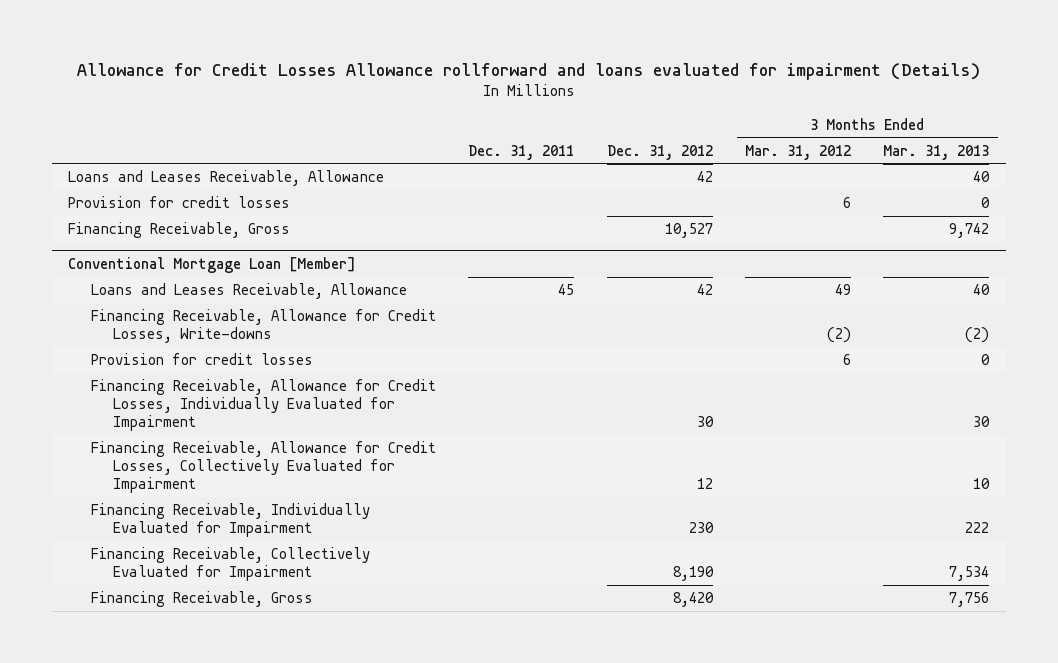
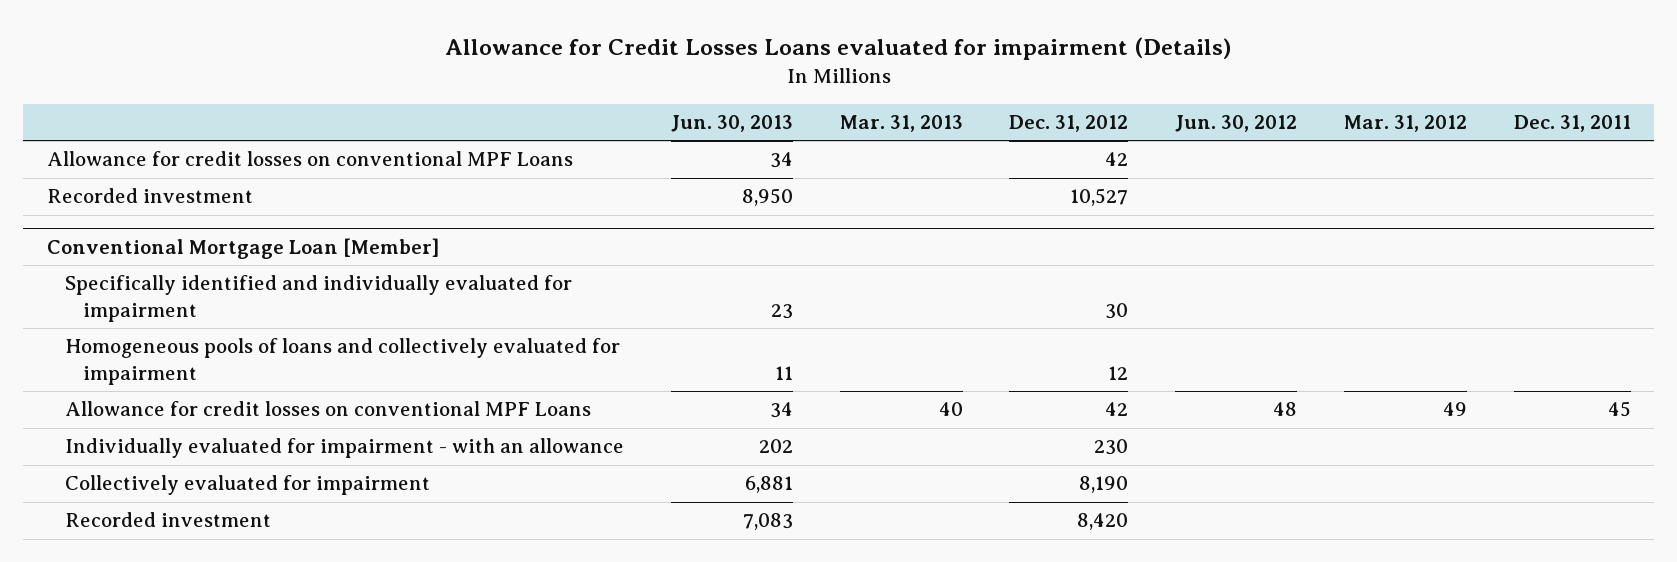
- Allowance for Credit Losses Allowance rollforward and loans evaluated for impairment (Details)
+ Allowance for Credit Losses Loans evaluated for impairment (Details)
- | Dec. 31, 2011 | Dec. 31, 2012 | 3 Months Ended Mar. 31, 2012 | 3 Months Ended Mar. 31, 2013
+ | Jun. 30, 2013 | Mar. 31, 2013 | Dec. 31, 2012 | Jun. 30, 2012 | Mar. 31, 2012 | Dec. 31, 2011
- Loans and Leases Receivable, Allowance | | 42 | | 40
- Provision for credit losses | | | 6 | 0
- Financing Receivable, Gross | | 10,527 | | 9,742
+ Allowance for credit losses on conventional MPF Loans | 34 | | 42 | | |
+ Recorded investment | 8,950 | | 10,527 | | |
@ Conventional Mortgage Loan [Member]
- Loans and Leases Receivable, Allowance | 45 | 42 | 49 | 40
- Financing Receivable, Allowance for Credit Losses, Write-downs | | | (2) | (2)
- Provision for credit losses | | | 6 | 0
- Financing Receivable, Allowance for Credit Losses, Individually Evaluated for Impairment | | 30 | | 30
- Financing Receivable, Allowance for Credit Losses, Collectively Evaluated for Impairment | | 12 | | 10
- Financing Receivable, Individually Evaluated for Impairment | | 230 | | 222
- Financing Receivable, Collectively Evaluated for Impairment | | 8,190 | | 7,534
- Financing Receivable, Gross | | 8,420 | | 7,756
+ Specifically identified and individually evaluated for impairment | 23 | | 30 | | |
+ Homogeneous pools of loans and collectively evaluated for impairment | 11 | | 12 | | |
+ Allowance for credit losses on conventional MPF Loans | 34 | 40 | 42 | 48 | 49 | 45
+ Individually evaluated for impairment - with an allowance | 202 | | 230 | | |
+ Collectively evaluated for impairment | 6,881 | | 8,190 | | |
+ Recorded investment | 7,083 | | 8,420 | | |

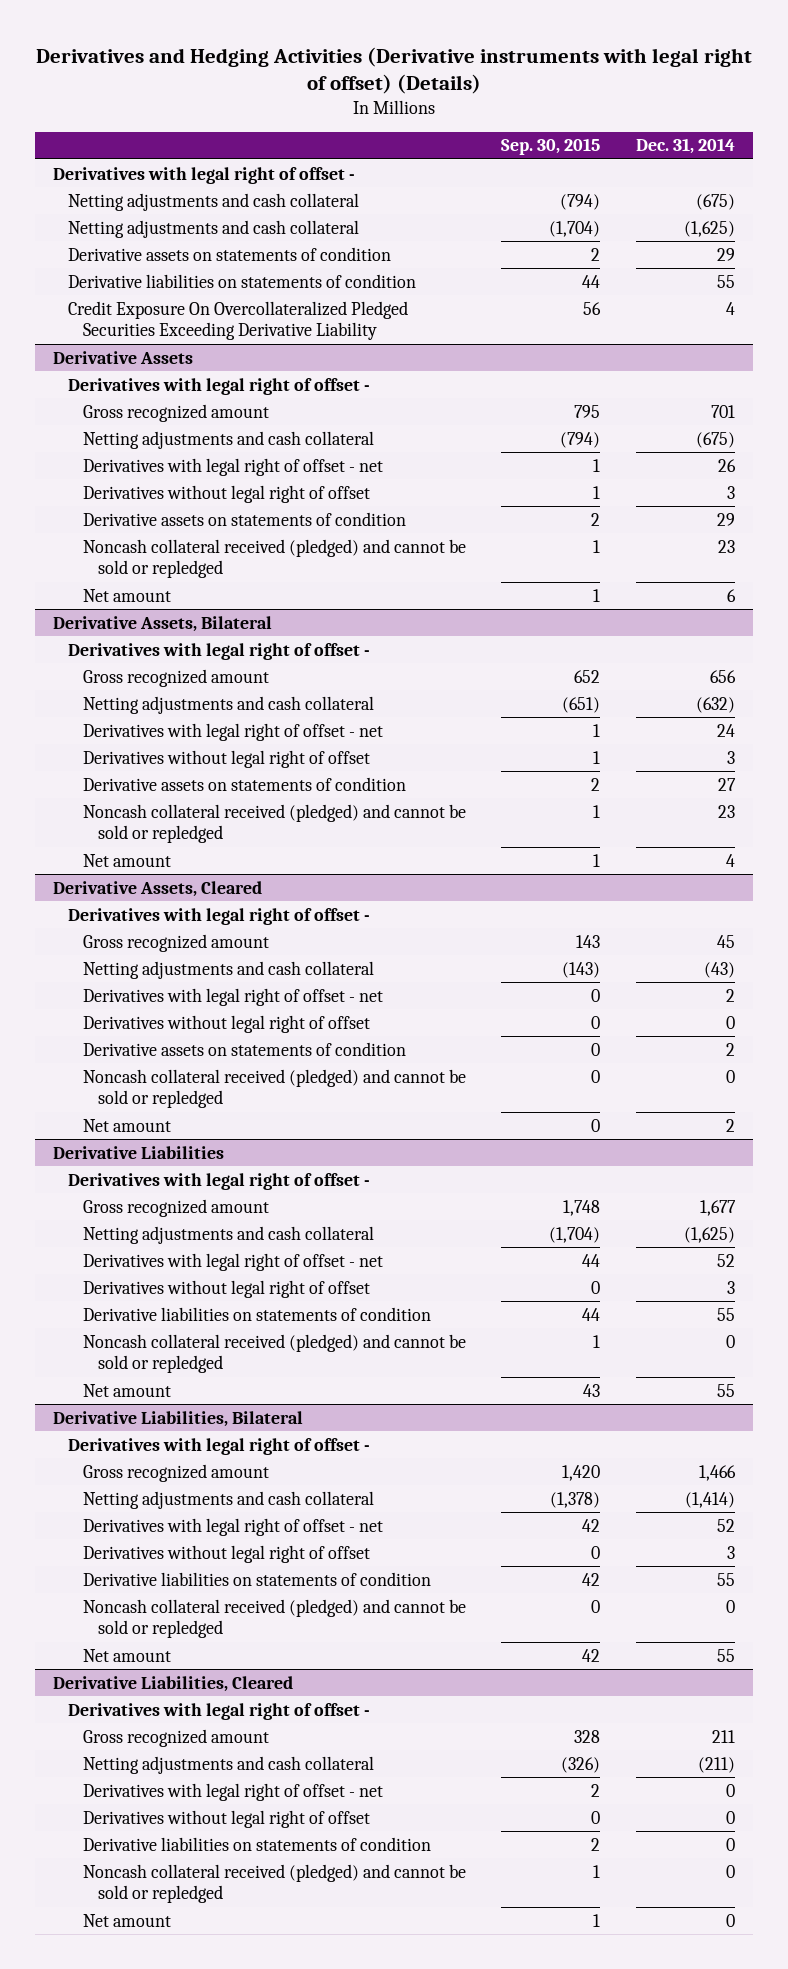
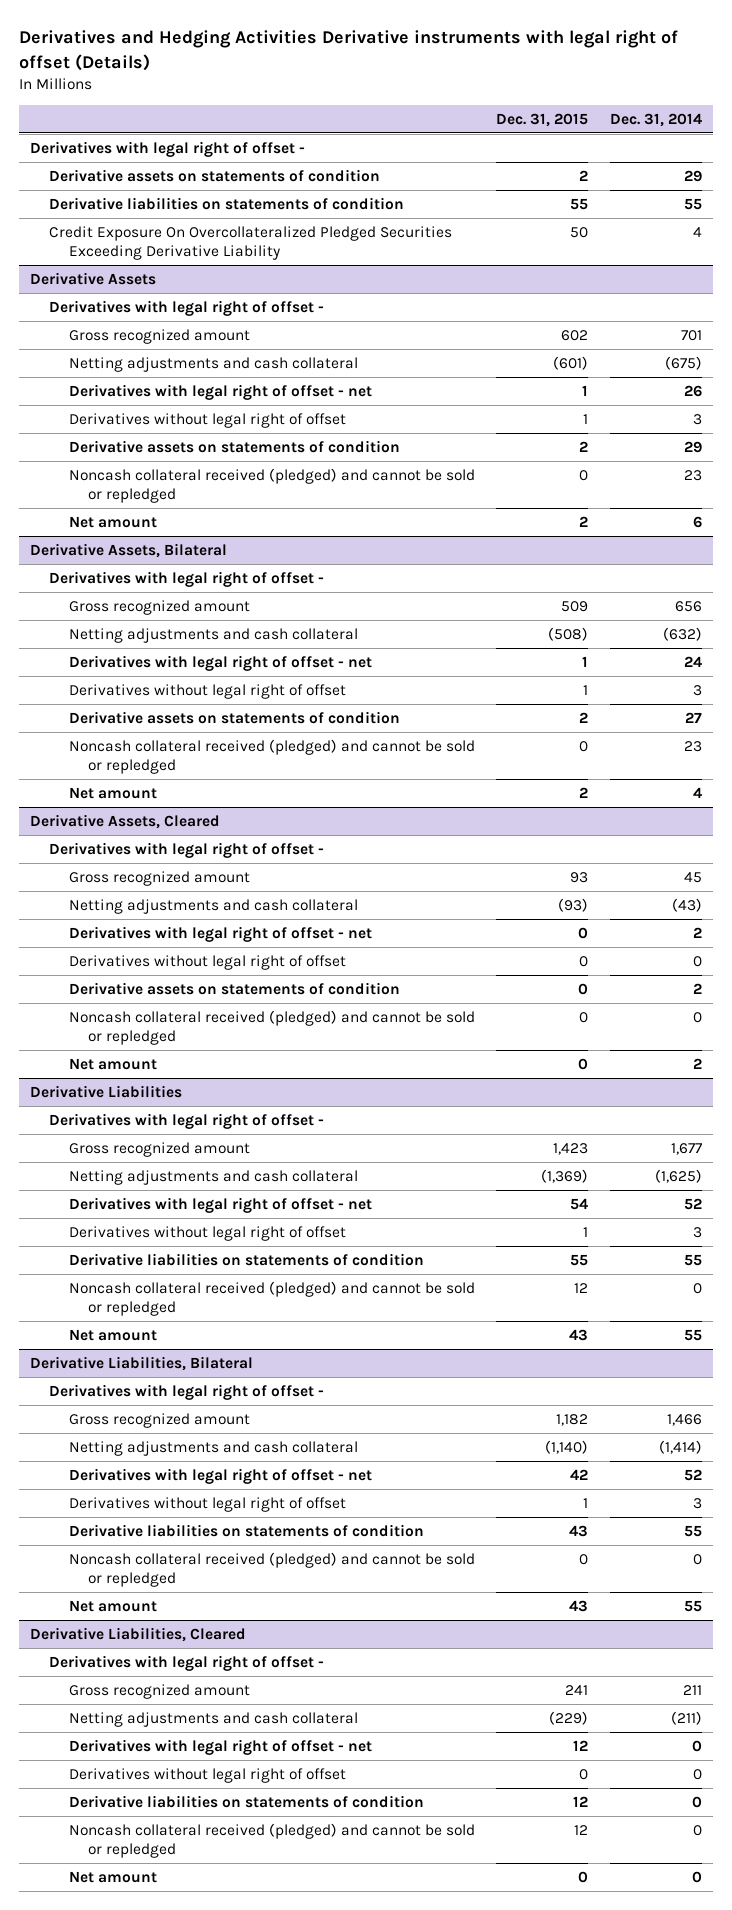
- Derivatives and Hedging Activities (Derivative instruments with legal right of offset) (Details)
+ Derivatives and Hedging Activities Derivative instruments with legal right of offset (Details)
- | Sep. 30, 2015 | Dec. 31, 2014
+ | Dec. 31, 2015 | Dec. 31, 2014
- Netting adjustments and cash collateral | (794) | (675)
- Netting adjustments and cash collateral | (1,704) | (1,625)

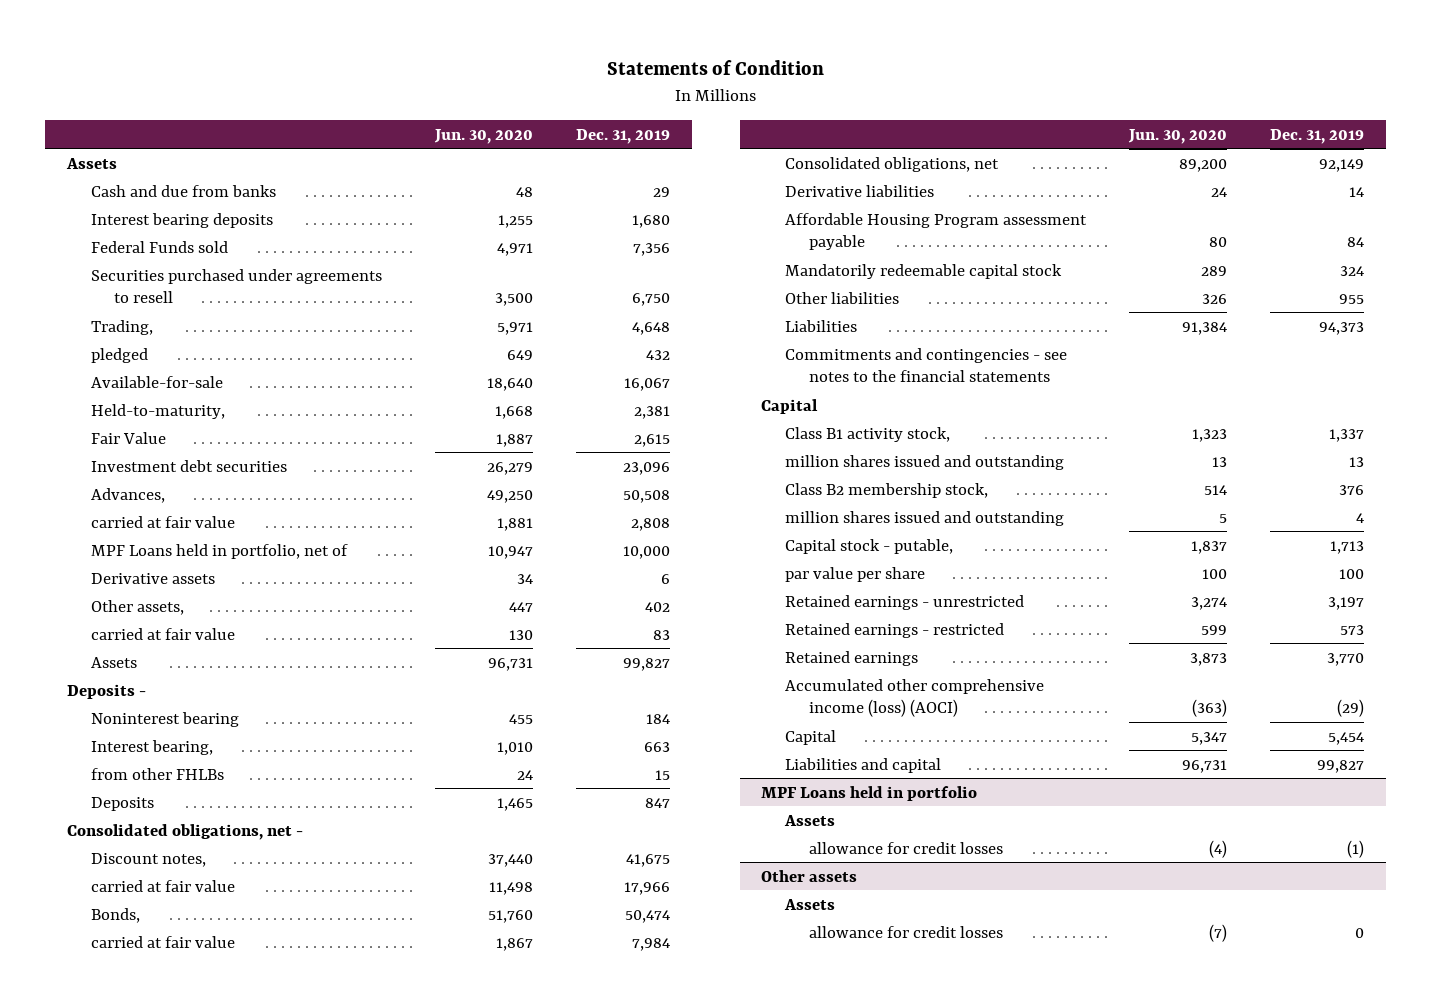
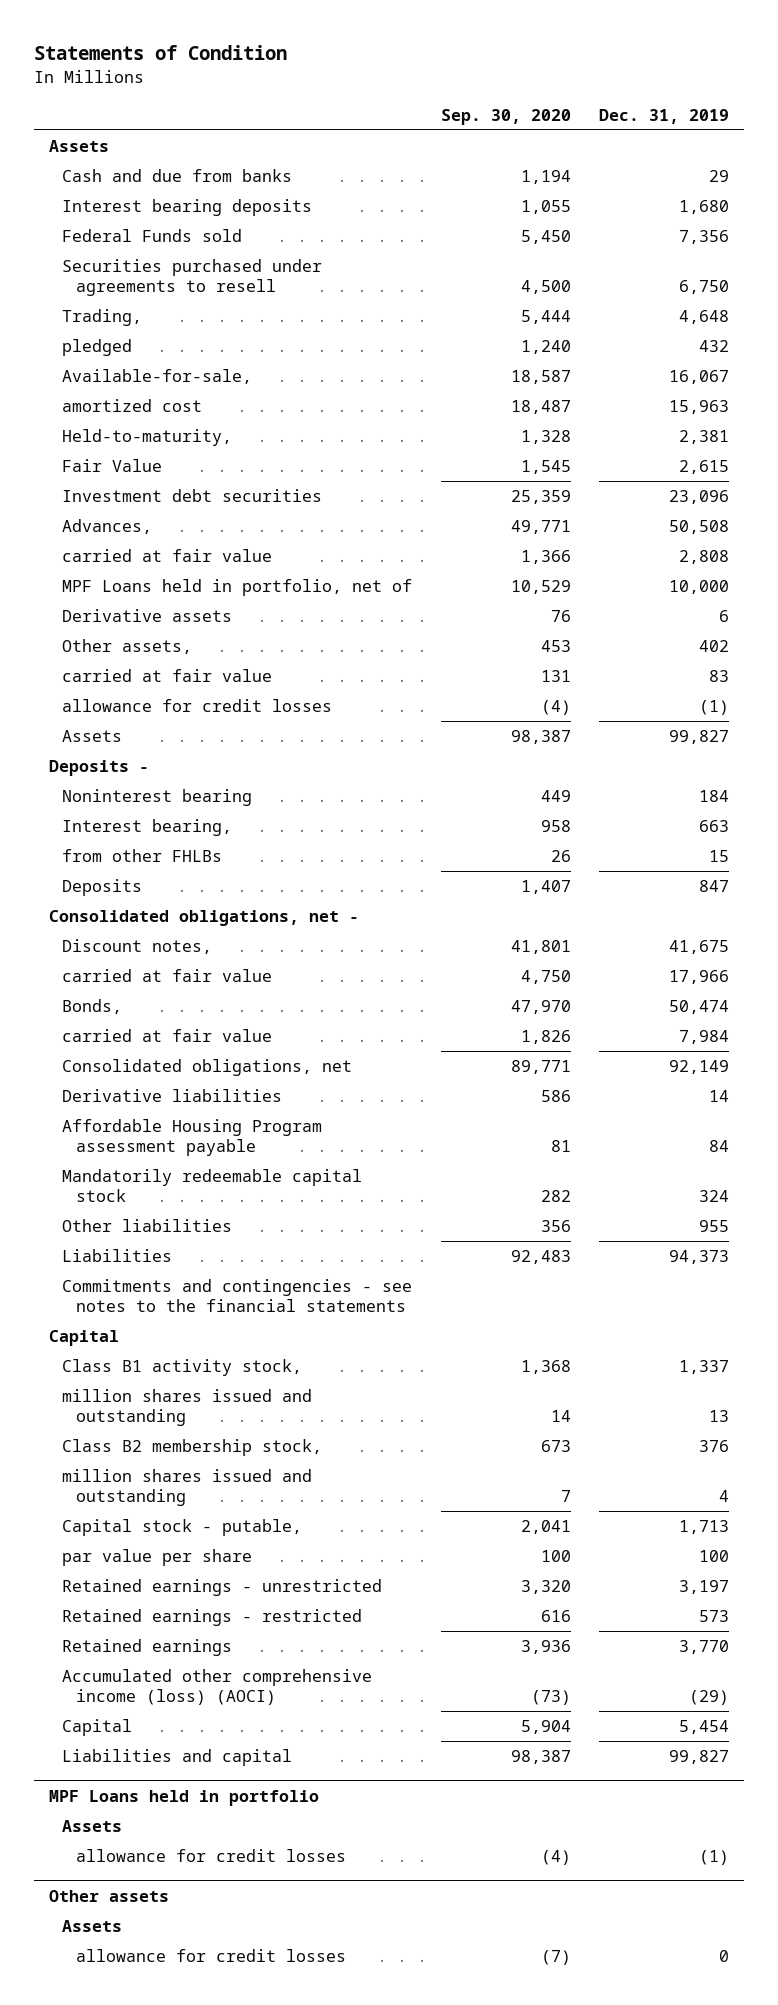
- | Jun. 30, 2020 | Dec. 31, 2019
+ | Sep. 30, 2020 | Dec. 31, 2019
- Available-for-sale | 18,640 | 16,067
+ Available-for-sale, | 18,587 | 16,067
+ amortized cost | 18,487 | 15,963
+ allowance for credit losses | (4) | (1)

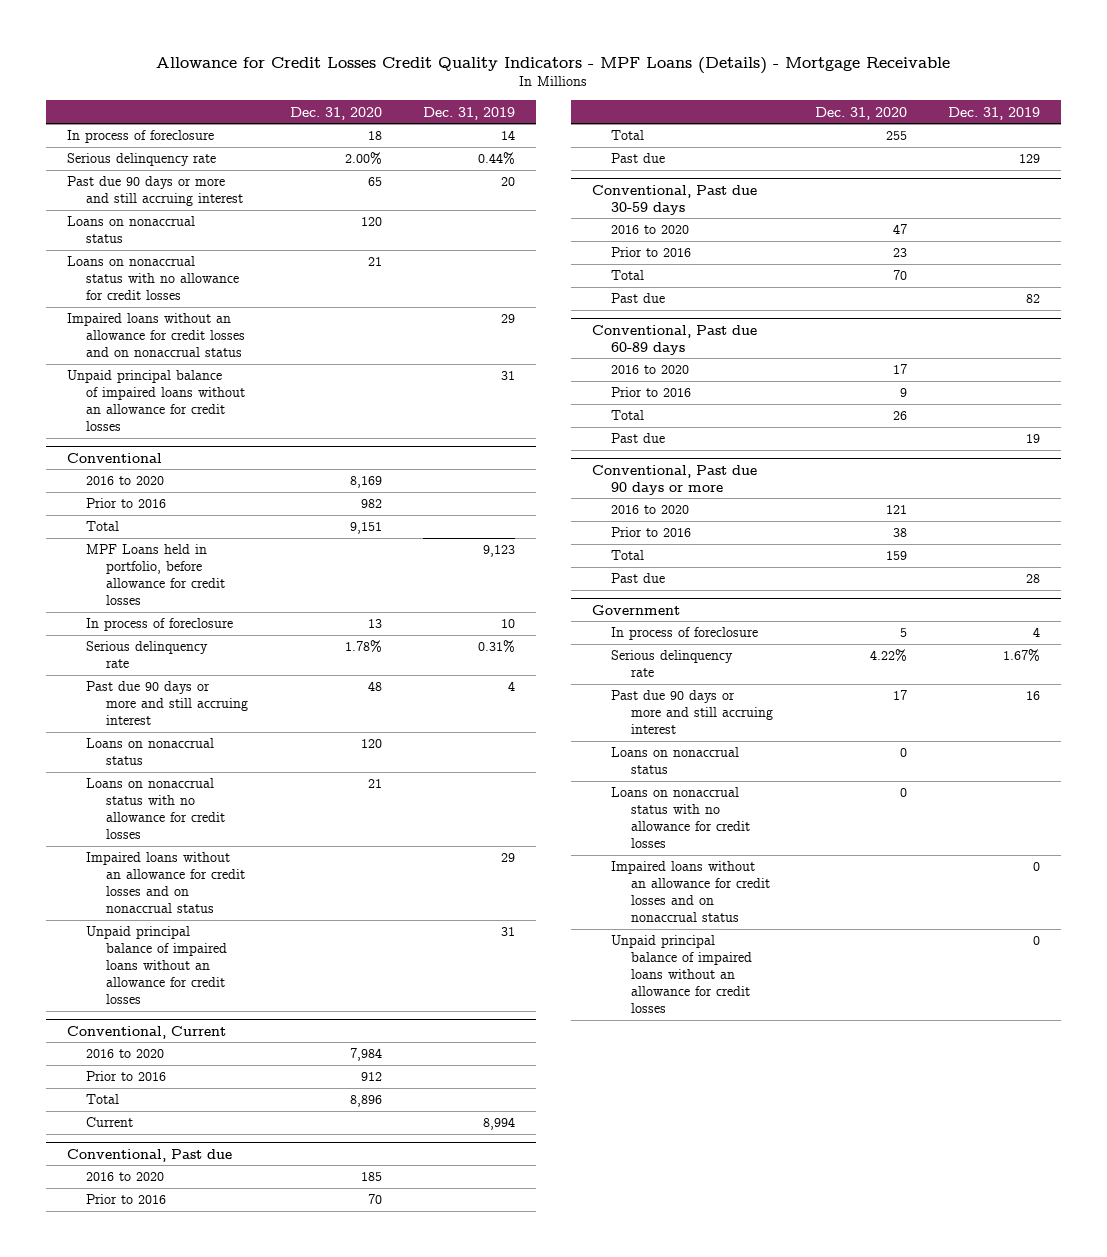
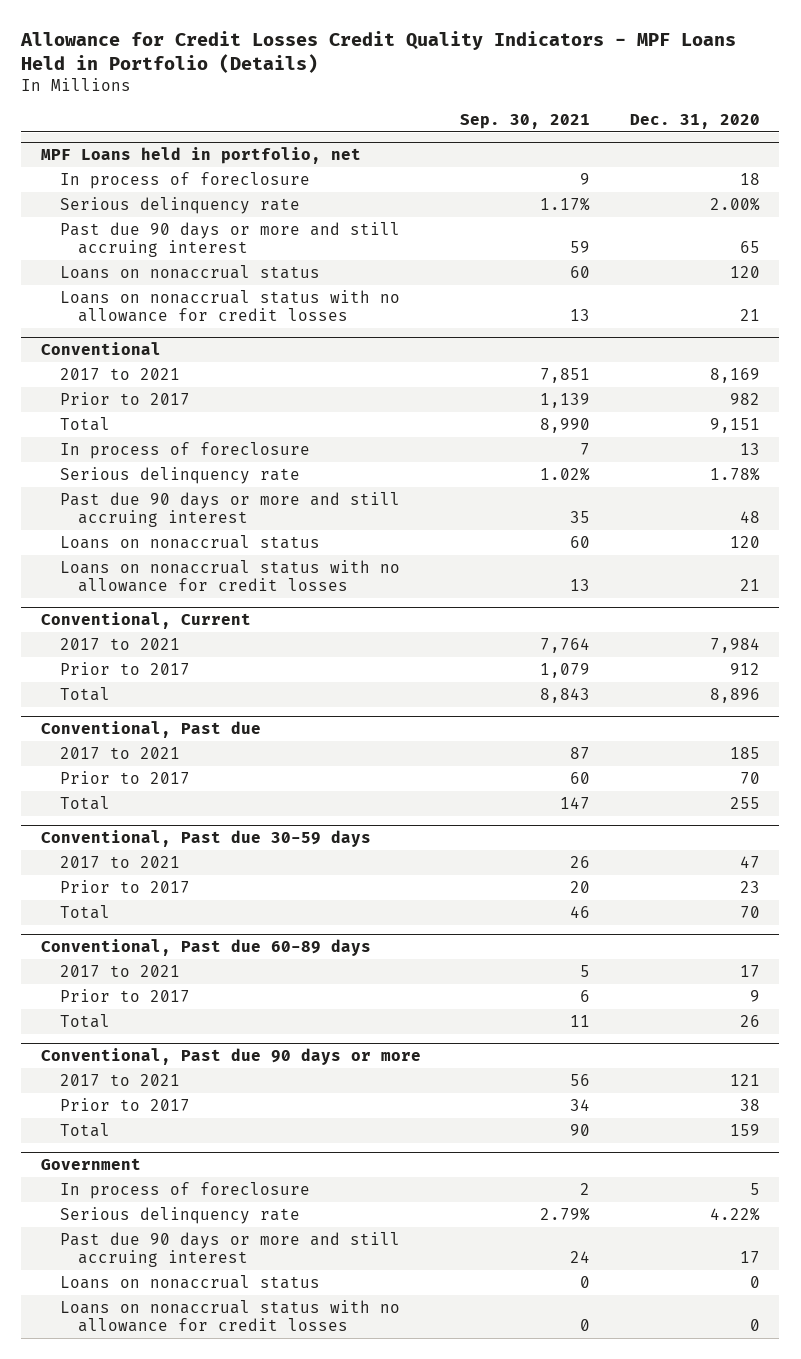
- Allowance for Credit Losses Credit Quality Indicators - MPF Loans (Details) - Mortgage Receivable
+ Allowance for Credit Losses Credit Quality Indicators - MPF Loans Held in Portfolio (Details)
- | Dec. 31, 2020 | Dec. 31, 2019
+ | Sep. 30, 2021 | Dec. 31, 2020
+ MPF Loans held in portfolio, net
- Impaired loans without an allowance for credit losses and on nonaccrual status | | 29
- Unpaid principal balance of impaired loans without an allowance for credit losses | | 31
@ Conventional
- 2016 to 2020 | 8,169 |
- Prior to 2016 | 982 |
+ 2017 to 2021 | 7,851 | 8,169
+ Prior to 2017 | 1,139 | 982
- MPF Loans held in portfolio, before allowance for credit losses | | 9,123
- Impaired loans without an allowance for credit losses and on nonaccrual status | | 29
- Unpaid principal balance of impaired loans without an allowance for credit losses | | 31
@ Conventional, Current
- 2016 to 2020 | 7,984 |
- Prior to 2016 | 912 |
+ 2017 to 2021 | 7,764 | 7,984
+ Prior to 2017 | 1,079 | 912
- Current | | 8,994
@ Conventional, Past due
- 2016 to 2020 | 185 |
- Prior to 2016 | 70 |
+ 2017 to 2021 | 87 | 185
+ Prior to 2017 | 60 | 70
- Past due | | 129
@ Conventional, Past due 30-59 days
- 2016 to 2020 | 47 |
- Prior to 2016 | 23 |
+ 2017 to 2021 | 26 | 47
+ Prior to 2017 | 20 | 23
- Past due | | 82
@ Conventional, Past due 60-89 days
- 2016 to 2020 | 17 |
- Prior to 2016 | 9 |
+ 2017 to 2021 | 5 | 17
+ Prior to 2017 | 6 | 9
- Past due | | 19
@ Conventional, Past due 90 days or more
- 2016 to 2020 | 121 |
- Prior to 2016 | 38 |
+ 2017 to 2021 | 56 | 121
+ Prior to 2017 | 34 | 38
- Past due | | 28
@ Government
- Impaired loans without an allowance for credit losses and on nonaccrual status | | 0
- Unpaid principal balance of impaired loans without an allowance for credit losses | | 0

